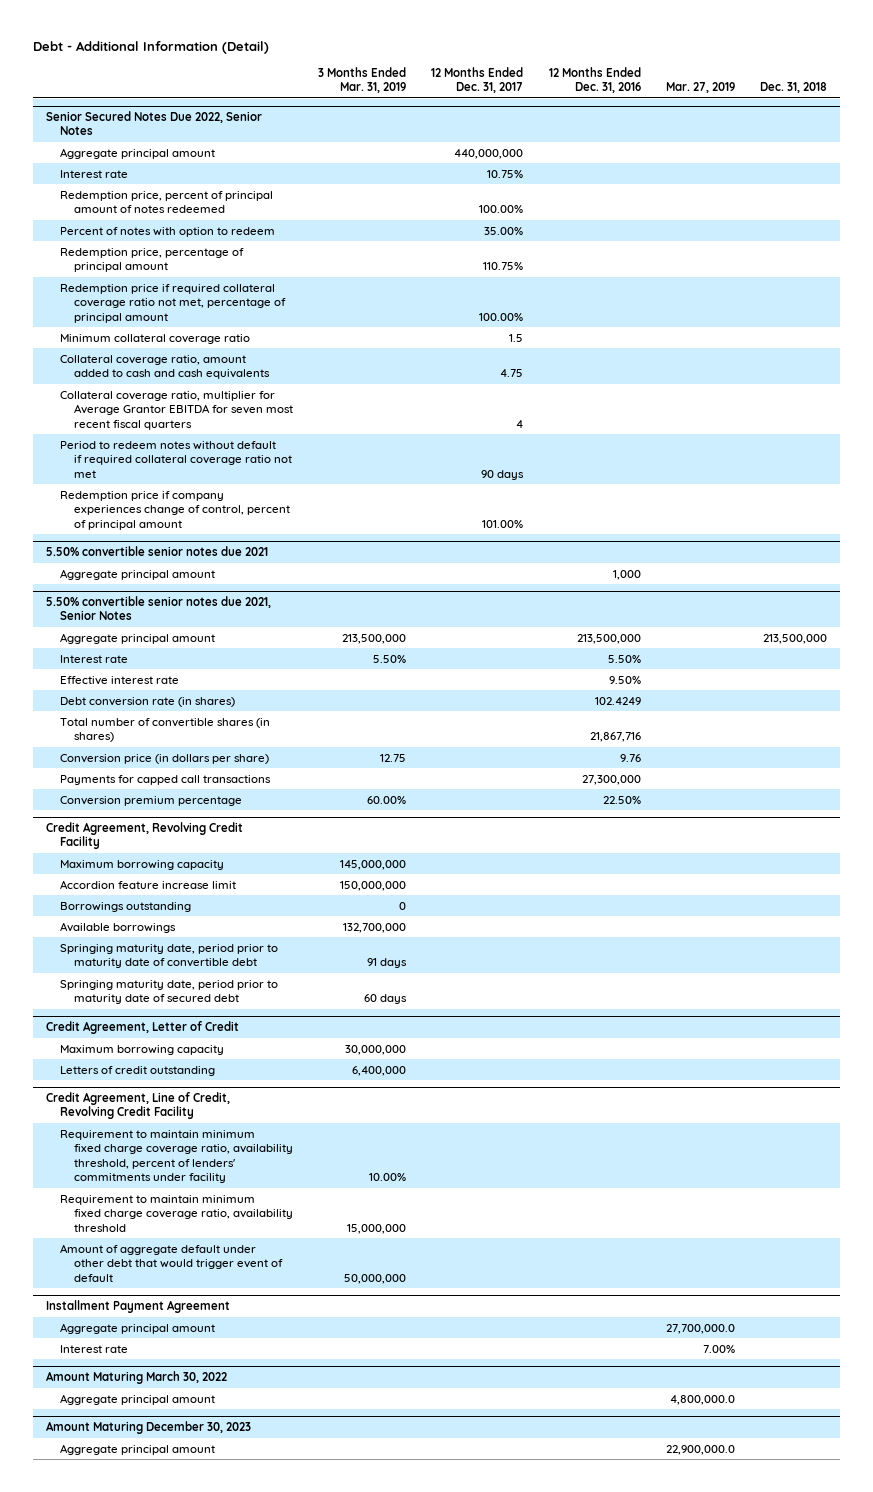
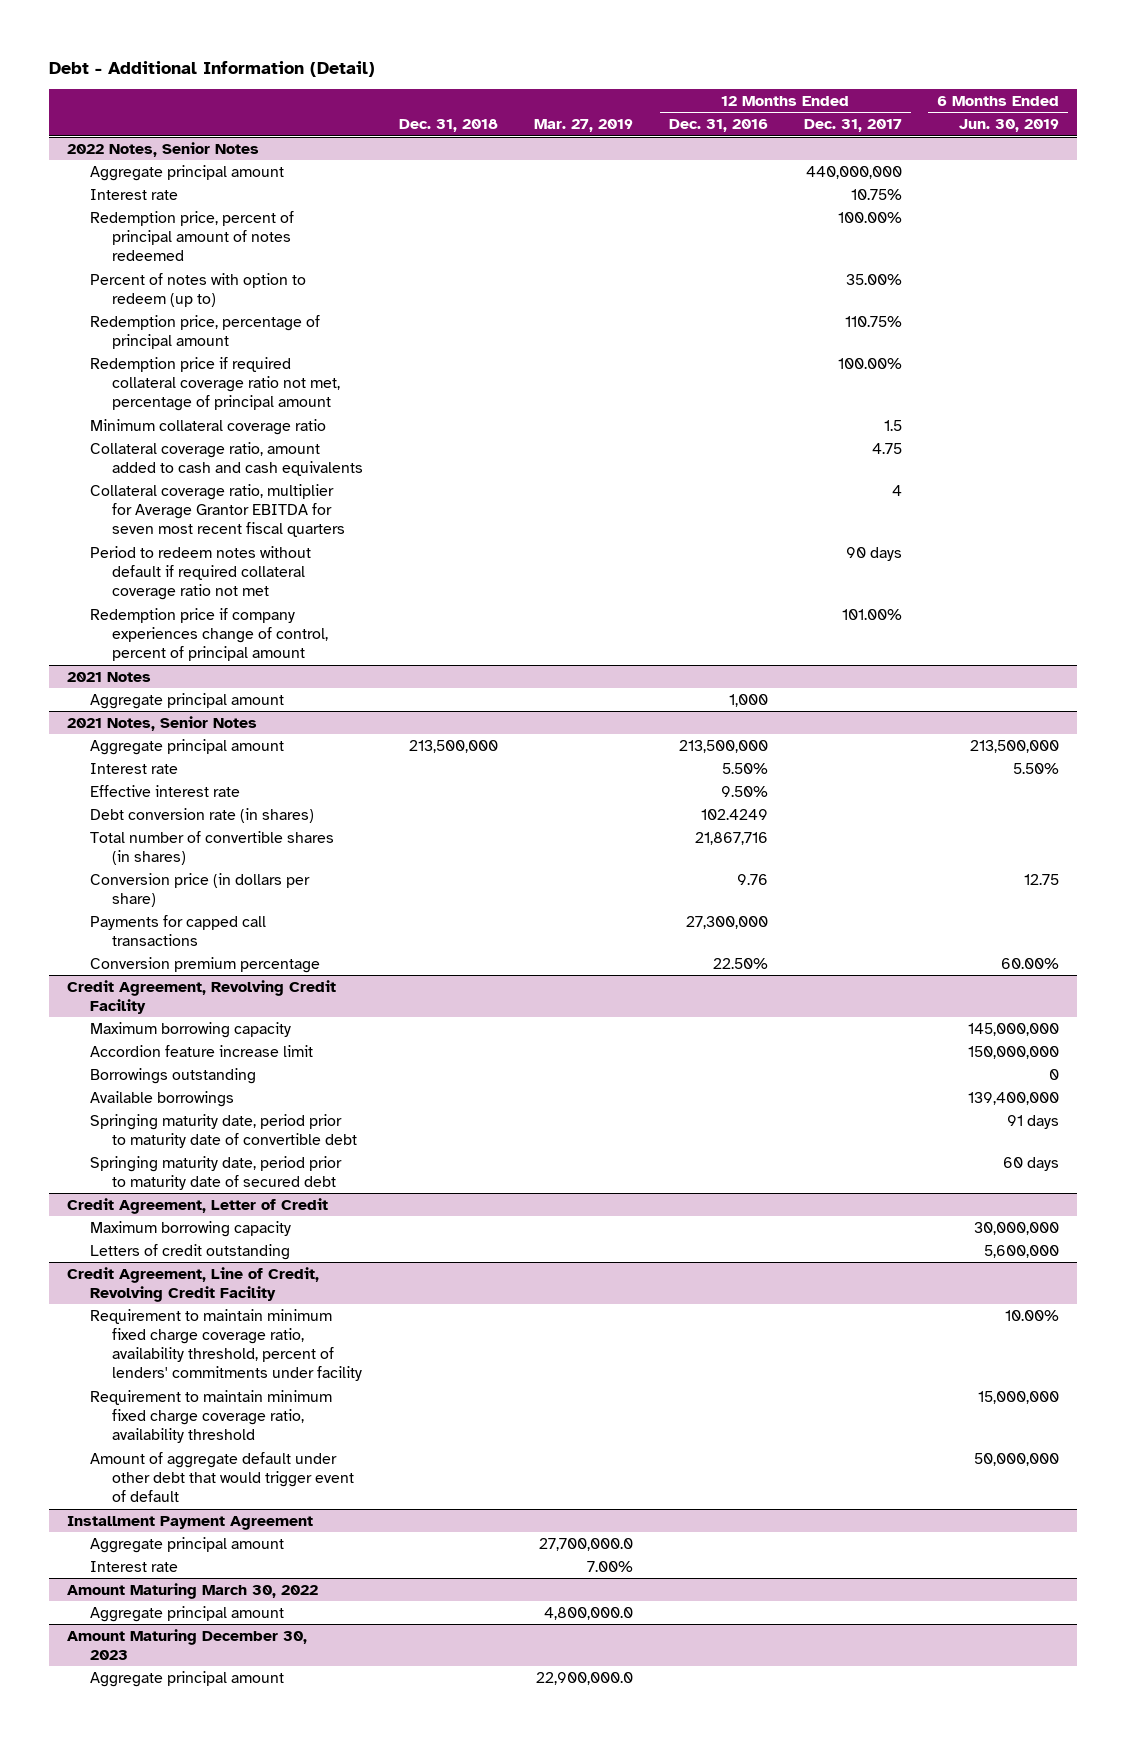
- | 3 Months Ended Mar. 31, 2019 | 12 Months Ended Dec. 31, 2017 | 12 Months Ended Dec. 31, 2016 | Mar. 27, 2019 | Dec. 31, 2018
+ | Dec. 31, 2018 | Mar. 27, 2019 | 12 Months Ended Dec. 31, 2016 | 12 Months Ended Dec. 31, 2017 | 6 Months Ended Jun. 30, 2019
- Senior Secured Notes Due 2022, Senior Notes
+ 2022 Notes, Senior Notes
- Percent of notes with option to redeem | | 35.00% | | |
+ Percent of notes with option to redeem (up to) | | | | 35.00% |
- 5.50% convertible senior notes due 2021
+ 2021 Notes
- 5.50% convertible senior notes due 2021, Senior Notes
+ 2021 Notes, Senior Notes

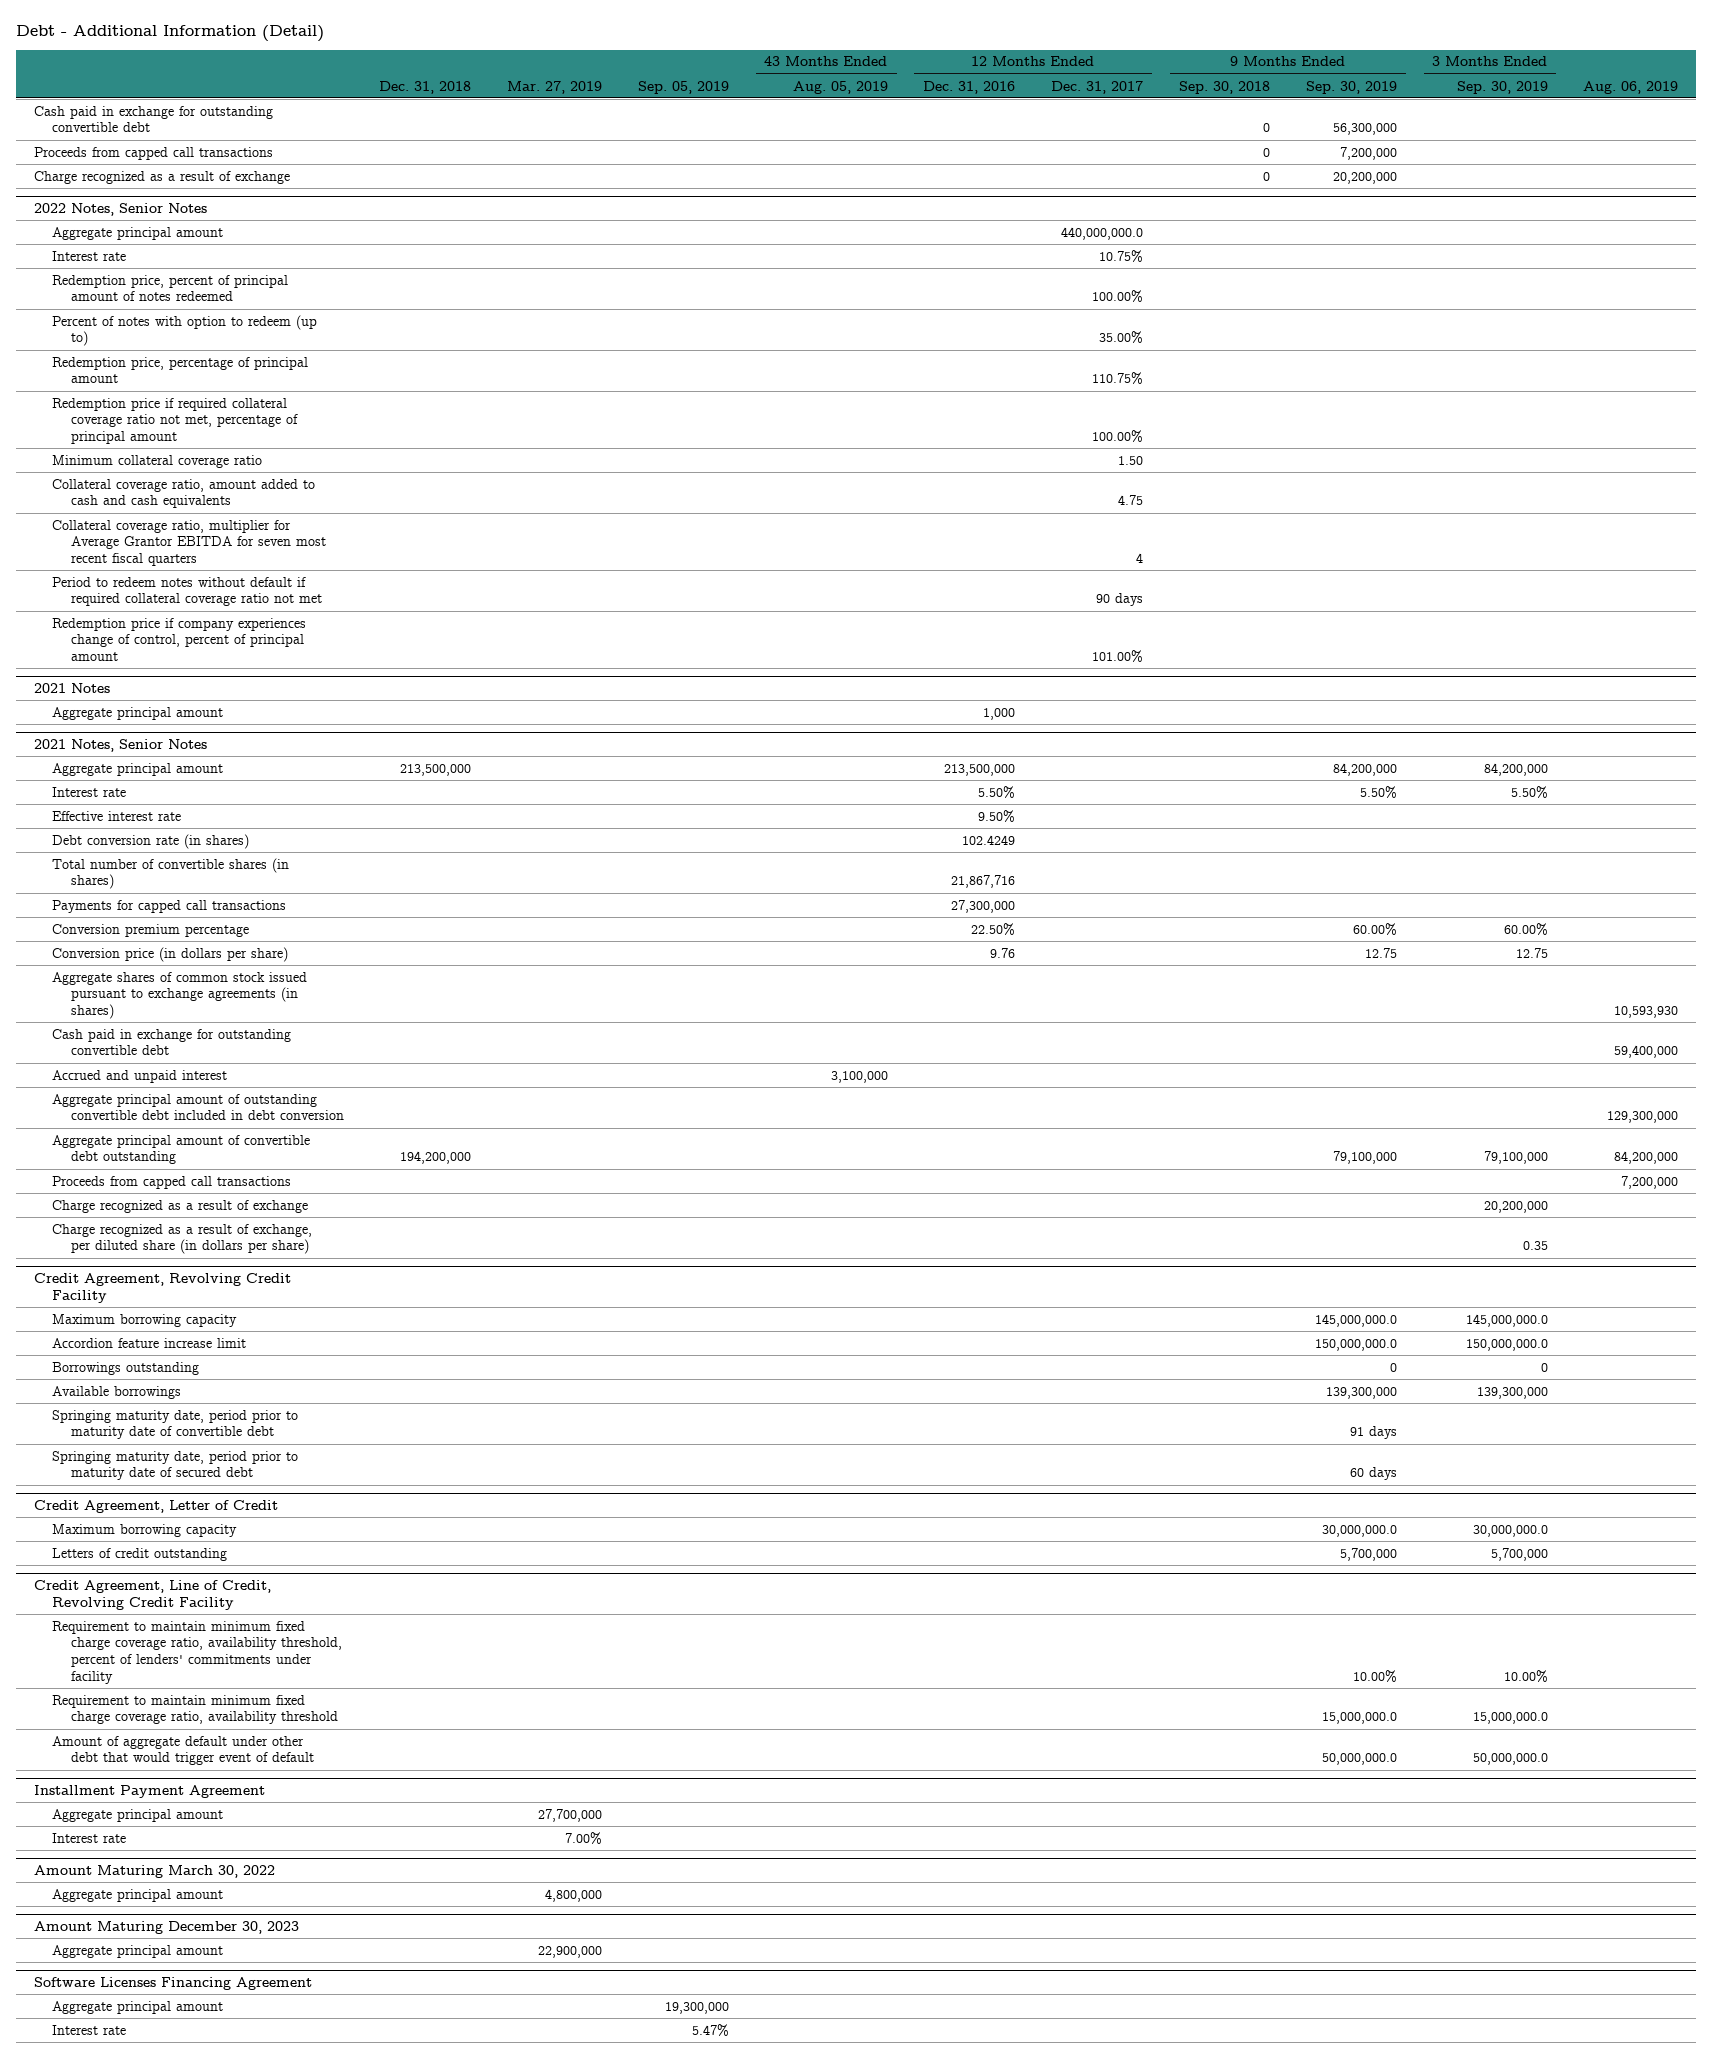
- | Dec. 31, 2018 | Mar. 27, 2019 | 12 Months Ended Dec. 31, 2016 | 12 Months Ended Dec. 31, 2017 | 6 Months Ended Jun. 30, 2019
+ | Dec. 31, 2018 | Mar. 27, 2019 | Sep. 05, 2019 | 43 Months Ended Aug. 05, 2019 | 12 Months Ended Dec. 31, 2016 | 12 Months Ended Dec. 31, 2017 | 9 Months Ended Sep. 30, 2018 | 9 Months Ended Sep. 30, 2019 | 3 Months Ended Sep. 30, 2019 | Aug. 06, 2019
+ Cash paid in exchange for outstanding convertible debt | | | | | | | 0 | 56,300,000 | |
+ Proceeds from capped call transactions | | | | | | | 0 | 7,200,000 | |
+ Charge recognized as a result of exchange | | | | | | | 0 | 20,200,000 | |
@ 2022 Notes, Senior Notes
- Aggregate principal amount | | | | 440,000,000 |
+ Aggregate principal amount | | | | | | 440,000,000.0 | | | |
- Minimum collateral coverage ratio | | | | 1.5 |
+ Minimum collateral coverage ratio | | | | | | 1.50 | | | |
@ 2021 Notes, Senior Notes
moved down: Conversion price (in dollars per share) | | | | | 9.76 | | | 12.75 | 12.75 |
+ Aggregate shares of common stock issued pursuant to exchange agreements (in shares) | | | | | | | | | | 10,593,930
+ Cash paid in exchange for outstanding convertible debt | | | | | | | | | | 59,400,000
+ Accrued and unpaid interest | | | | 3,100,000 | | | | | |
+ Aggregate principal amount of outstanding convertible debt included in debt conversion | | | | | | | | | | 129,300,000
+ Aggregate principal amount of convertible debt outstanding | 194,200,000 | | | | | | | 79,100,000 | 79,100,000 | 84,200,000
+ Proceeds from capped call transactions | | | | | | | | | | 7,200,000
+ Charge recognized as a result of exchange | | | | | | | | | 20,200,000 |
+ Charge recognized as a result of exchange, per diluted share (in dollars per share) | | | | | | | | | 0.35 |
@ Installment Payment Agreement
- Aggregate principal amount | | 27,700,000.0 | | |
+ Aggregate principal amount | | 27,700,000 | | | | | | | |
@ Amount Maturing March 30, 2022
- Aggregate principal amount | | 4,800,000.0 | | |
+ Aggregate principal amount | | 4,800,000 | | | | | | | |
@ Amount Maturing December 30, 2023
- Aggregate principal amount | | 22,900,000.0 | | |
+ Aggregate principal amount | | 22,900,000 | | | | | | | |
+ Software Licenses Financing Agreement
+ Aggregate principal amount | | | 19,300,000 | | | | | | |
+ Interest rate | | | 5.47% | | | | | | |

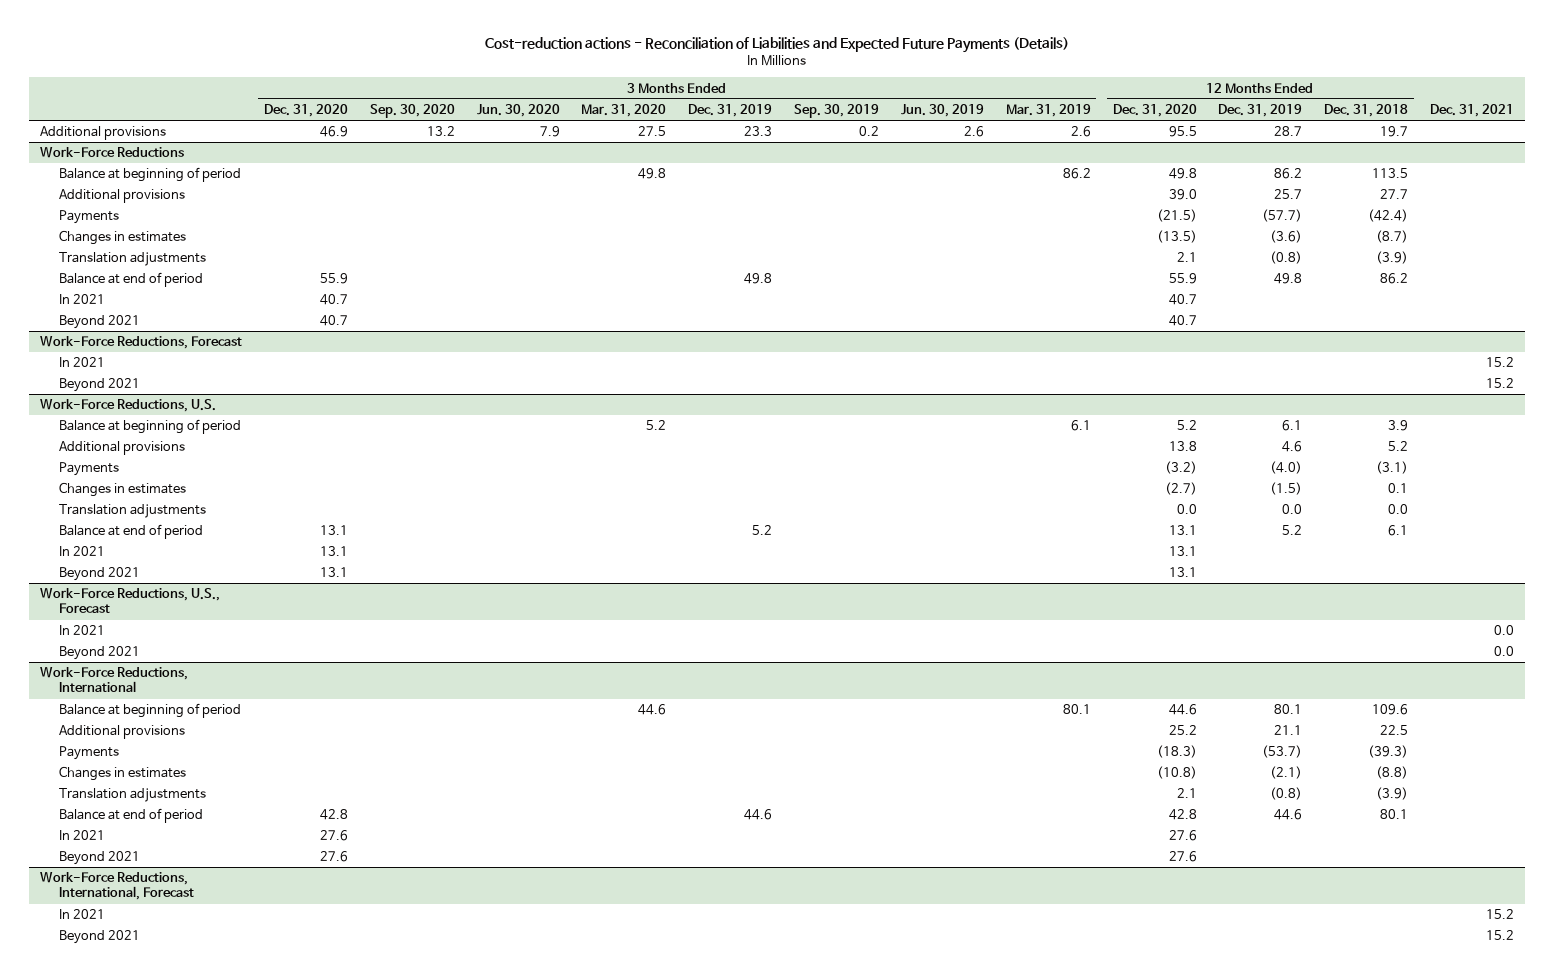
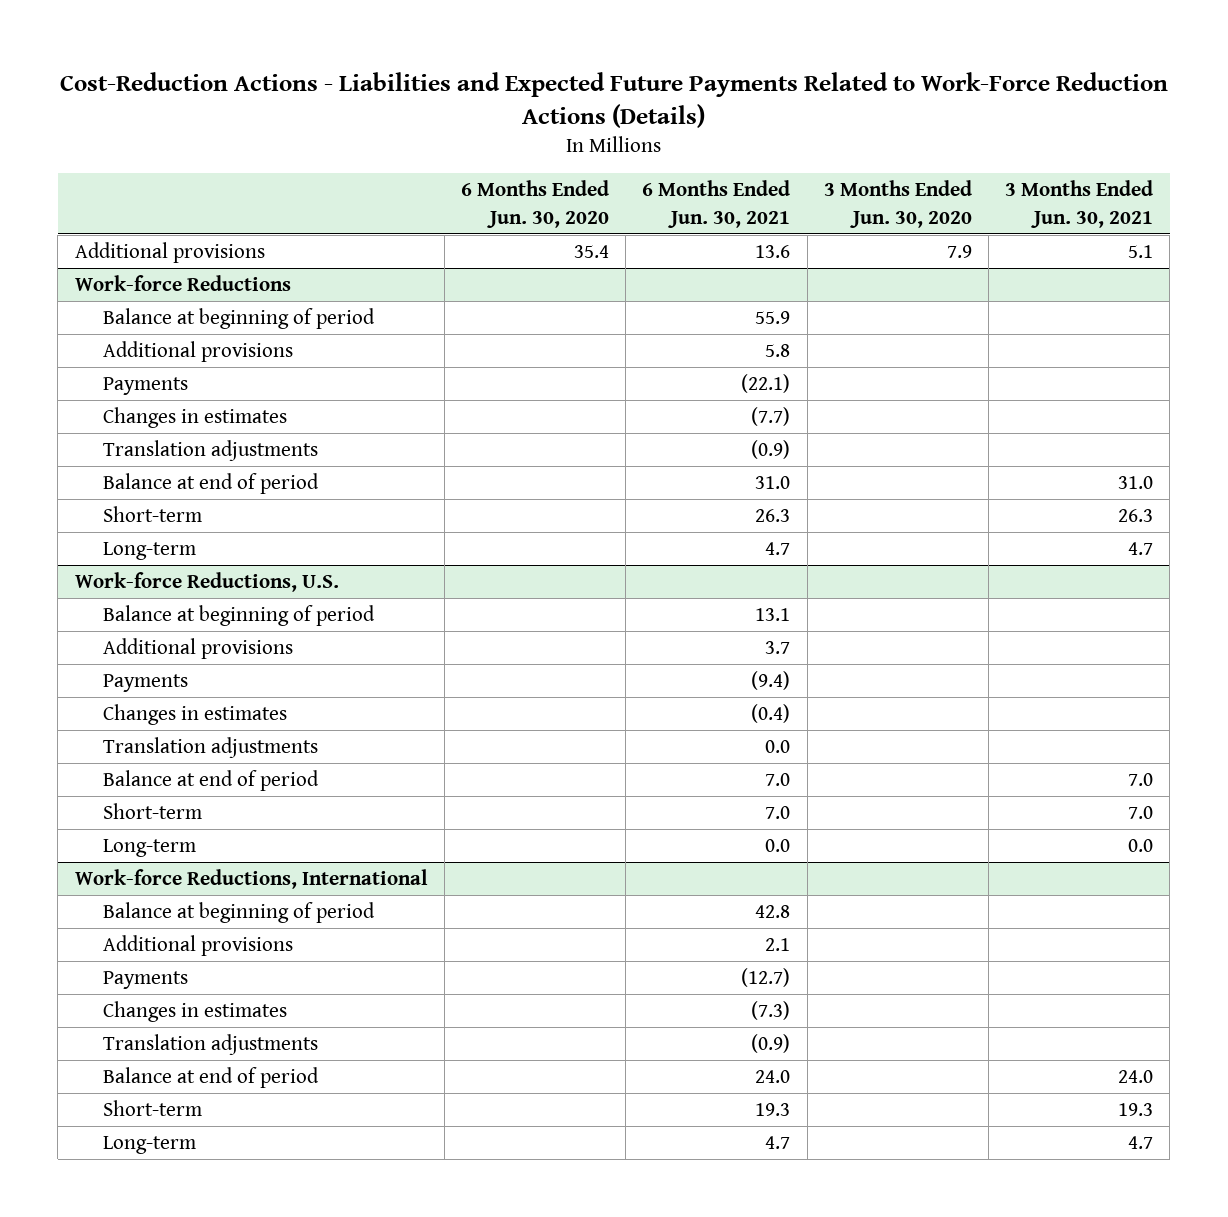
- Cost-reduction actions - Reconciliation of Liabilities and Expected Future Payments (Details)
+ Cost-Reduction Actions - Liabilities and Expected Future Payments Related to Work-Force Reduction Actions (Details)
- | 3 Months Ended Dec. 31, 2020 | 3 Months Ended Sep. 30, 2020 | 3 Months Ended Jun. 30, 2020 | 3 Months Ended Mar. 31, 2020 | 3 Months Ended Dec. 31, 2019 | 3 Months Ended Sep. 30, 2019 | 3 Months Ended Jun. 30, 2019 | 3 Months Ended Mar. 31, 2019 | 12 Months Ended Dec. 31, 2020 | 12 Months Ended Dec. 31, 2019 | 12 Months Ended Dec. 31, 2018 | Dec. 31, 2021
+ | 6 Months Ended Jun. 30, 2020 | 6 Months Ended Jun. 30, 2021 | 3 Months Ended Jun. 30, 2020 | 3 Months Ended Jun. 30, 2021
- Work-Force Reductions
+ Work-force Reductions
- In 2021 | 40.7 | | | | | | | | 40.7 | | |
- Beyond 2021 | 40.7 | | | | | | | | 40.7 | | |
- Work-Force Reductions, Forecast
- In 2021 | | | | | | | | | | | | 15.2
- Beyond 2021 | | | | | | | | | | | | 15.2
- Work-Force Reductions, U.S.
+ Short-term | | 26.3 | | 26.3
+ Long-term | | 4.7 | | 4.7
+ Work-force Reductions, U.S.
- In 2021 | 13.1 | | | | | | | | 13.1 | | |
- Beyond 2021 | 13.1 | | | | | | | | 13.1 | | |
- Work-Force Reductions, U.S., Forecast
- In 2021 | | | | | | | | | | | | 0.0
- Beyond 2021 | | | | | | | | | | | | 0.0
- Work-Force Reductions, International
+ Short-term | | 7.0 | | 7.0
+ Long-term | | 0.0 | | 0.0
+ Work-force Reductions, International
- In 2021 | 27.6 | | | | | | | | 27.6 | | |
- Beyond 2021 | 27.6 | | | | | | | | 27.6 | | |
- Work-Force Reductions, International, Forecast
- In 2021 | | | | | | | | | | | | 15.2
- Beyond 2021 | | | | | | | | | | | | 15.2
+ Short-term | | 19.3 | | 19.3
+ Long-term | | 4.7 | | 4.7

